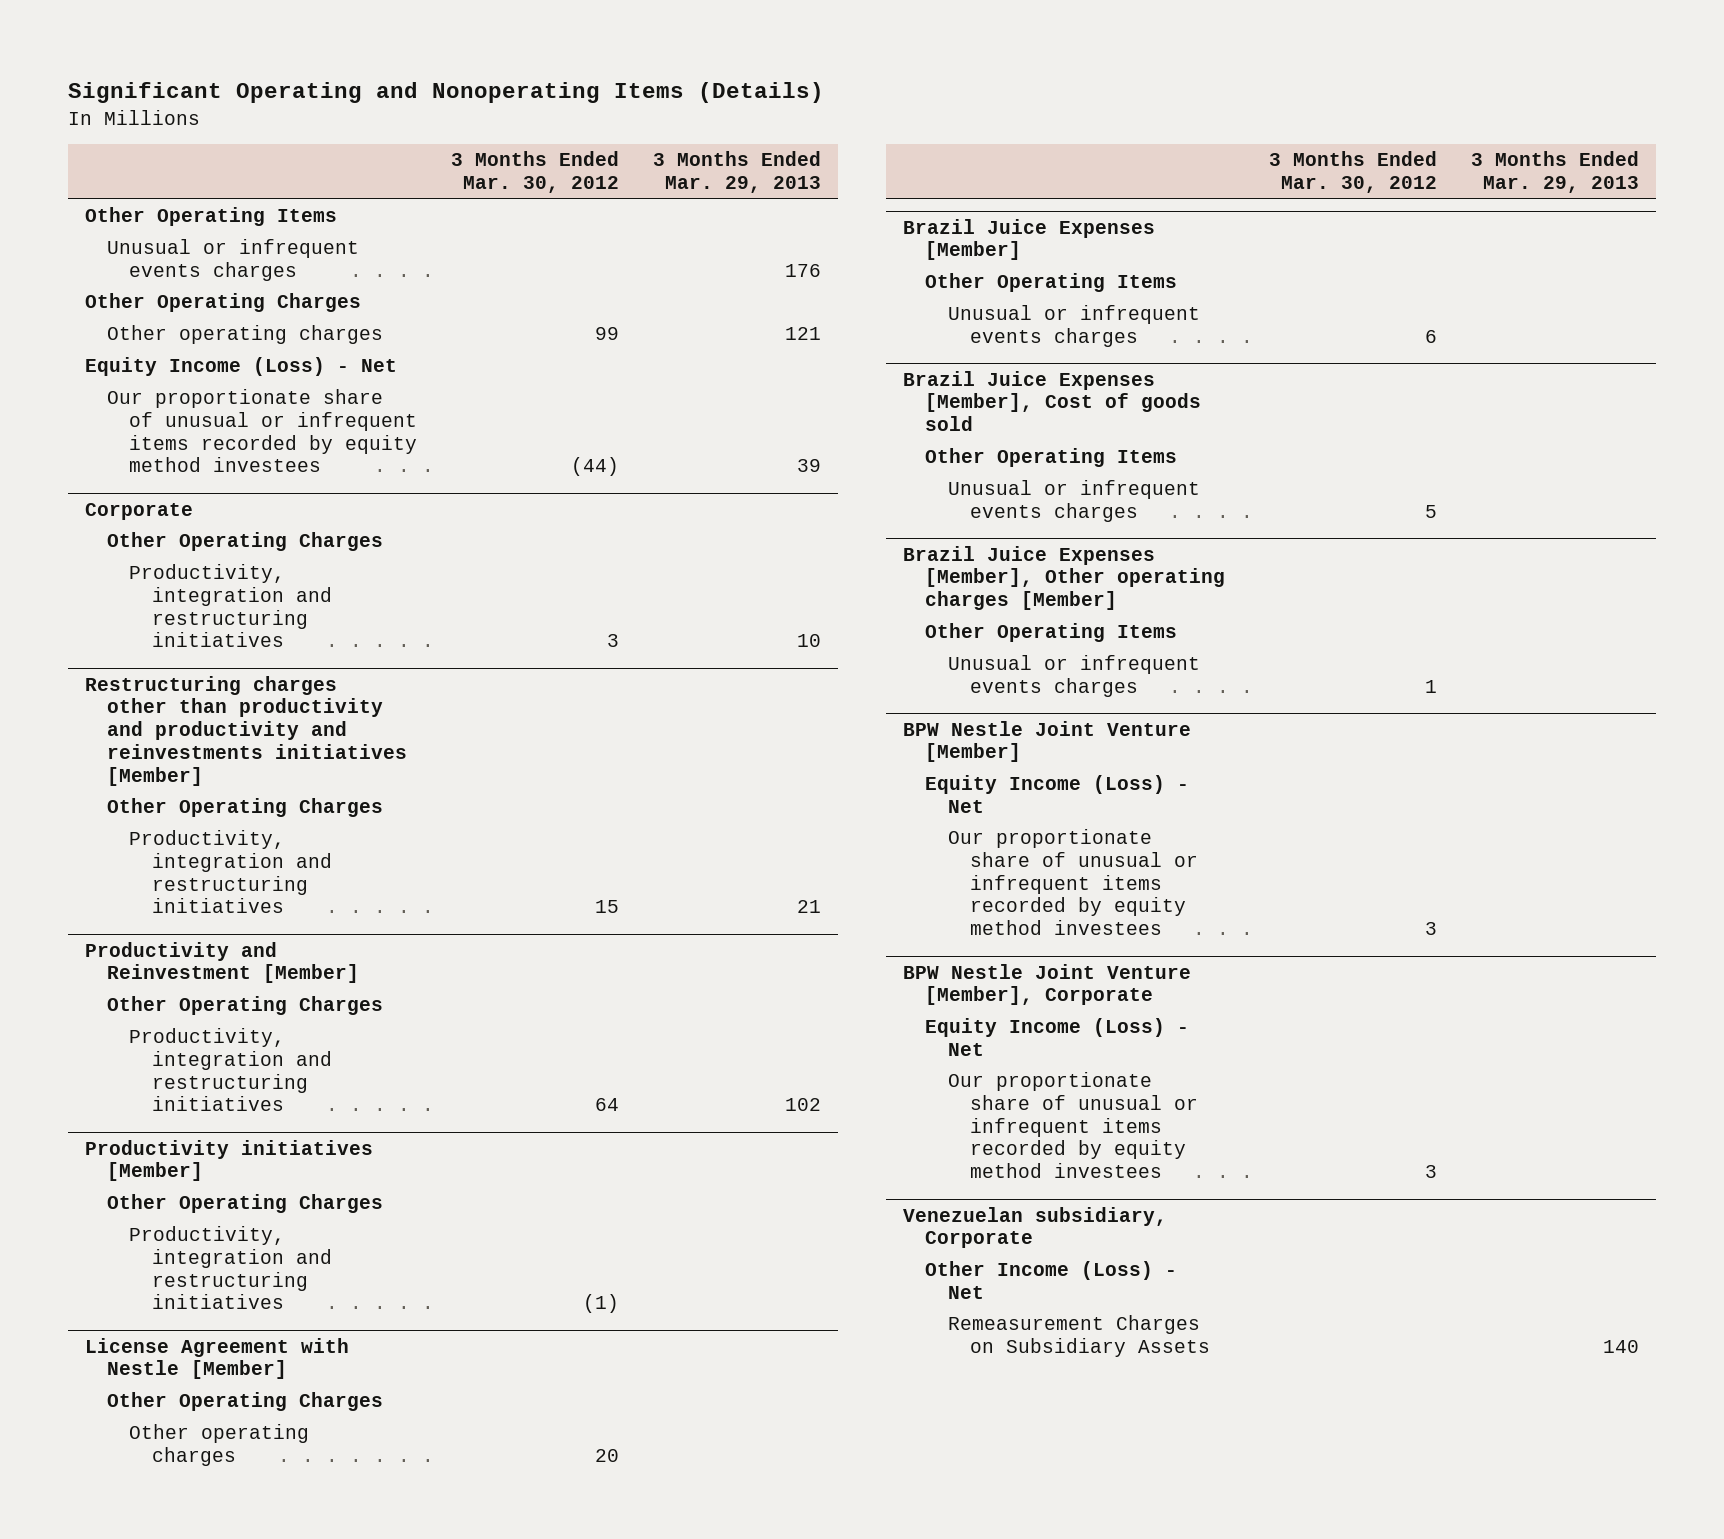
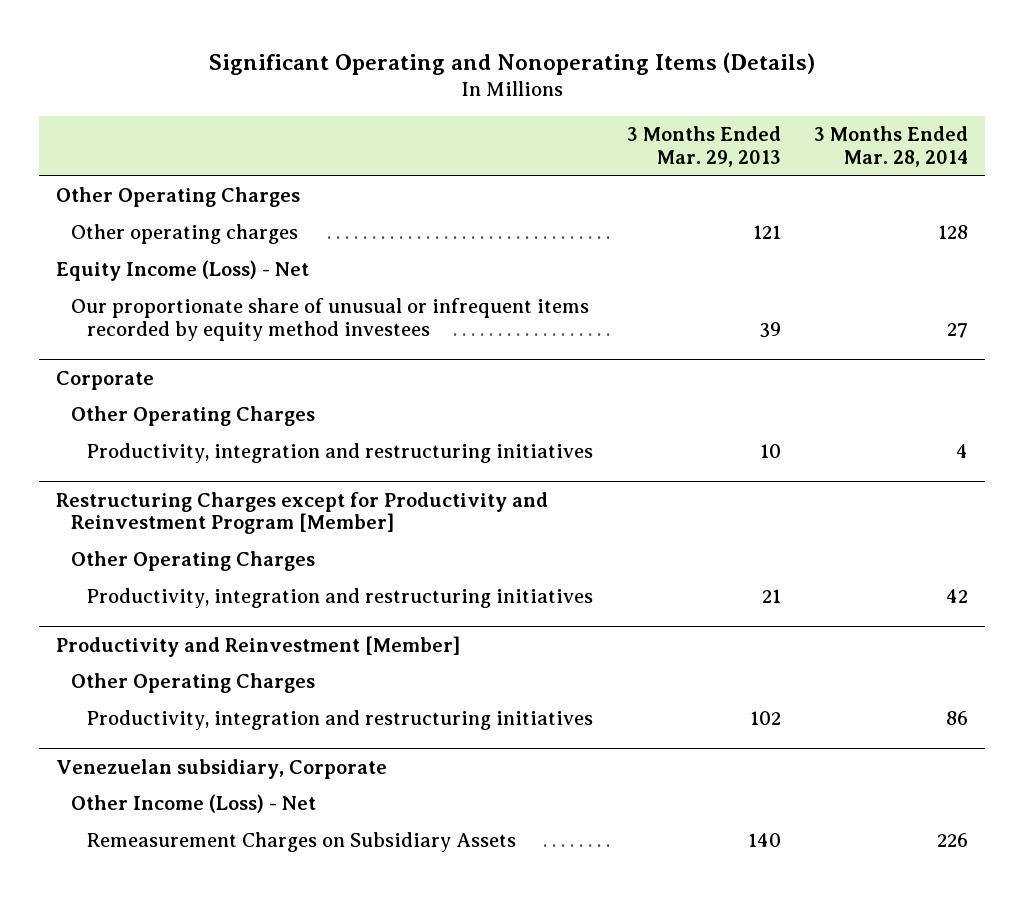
- | 3 Months Ended Mar. 30, 2012 | 3 Months Ended Mar. 29, 2013
+ | 3 Months Ended Mar. 29, 2013 | 3 Months Ended Mar. 28, 2014
- Other Operating Items
- Unusual or infrequent events charges | | 176
- Restructuring charges other than productivity and productivity and reinvestments initiatives [Member]
+ Restructuring Charges except for Productivity and Reinvestment Program [Member]
- Productivity initiatives [Member]
- Other Operating Charges
- Productivity, integration and restructuring initiatives | (1) |
- License Agreement with Nestle [Member]
- Other Operating Charges
- Other operating charges | 20 |
- Brazil Juice Expenses [Member]
- Other Operating Items
- Unusual or infrequent events charges | 6 |
- Brazil Juice Expenses [Member], Cost of goods sold
- Other Operating Items
- Unusual or infrequent events charges | 5 |
- Brazil Juice Expenses [Member], Other operating charges [Member]
- Other Operating Items
- Unusual or infrequent events charges | 1 |
- BPW Nestle Joint Venture [Member]
- Equity Income (Loss) - Net
- Our proportionate share of unusual or infrequent items recorded by equity method investees | 3 |
- BPW Nestle Joint Venture [Member], Corporate
- Equity Income (Loss) - Net
- Our proportionate share of unusual or infrequent items recorded by equity method investees | 3 |

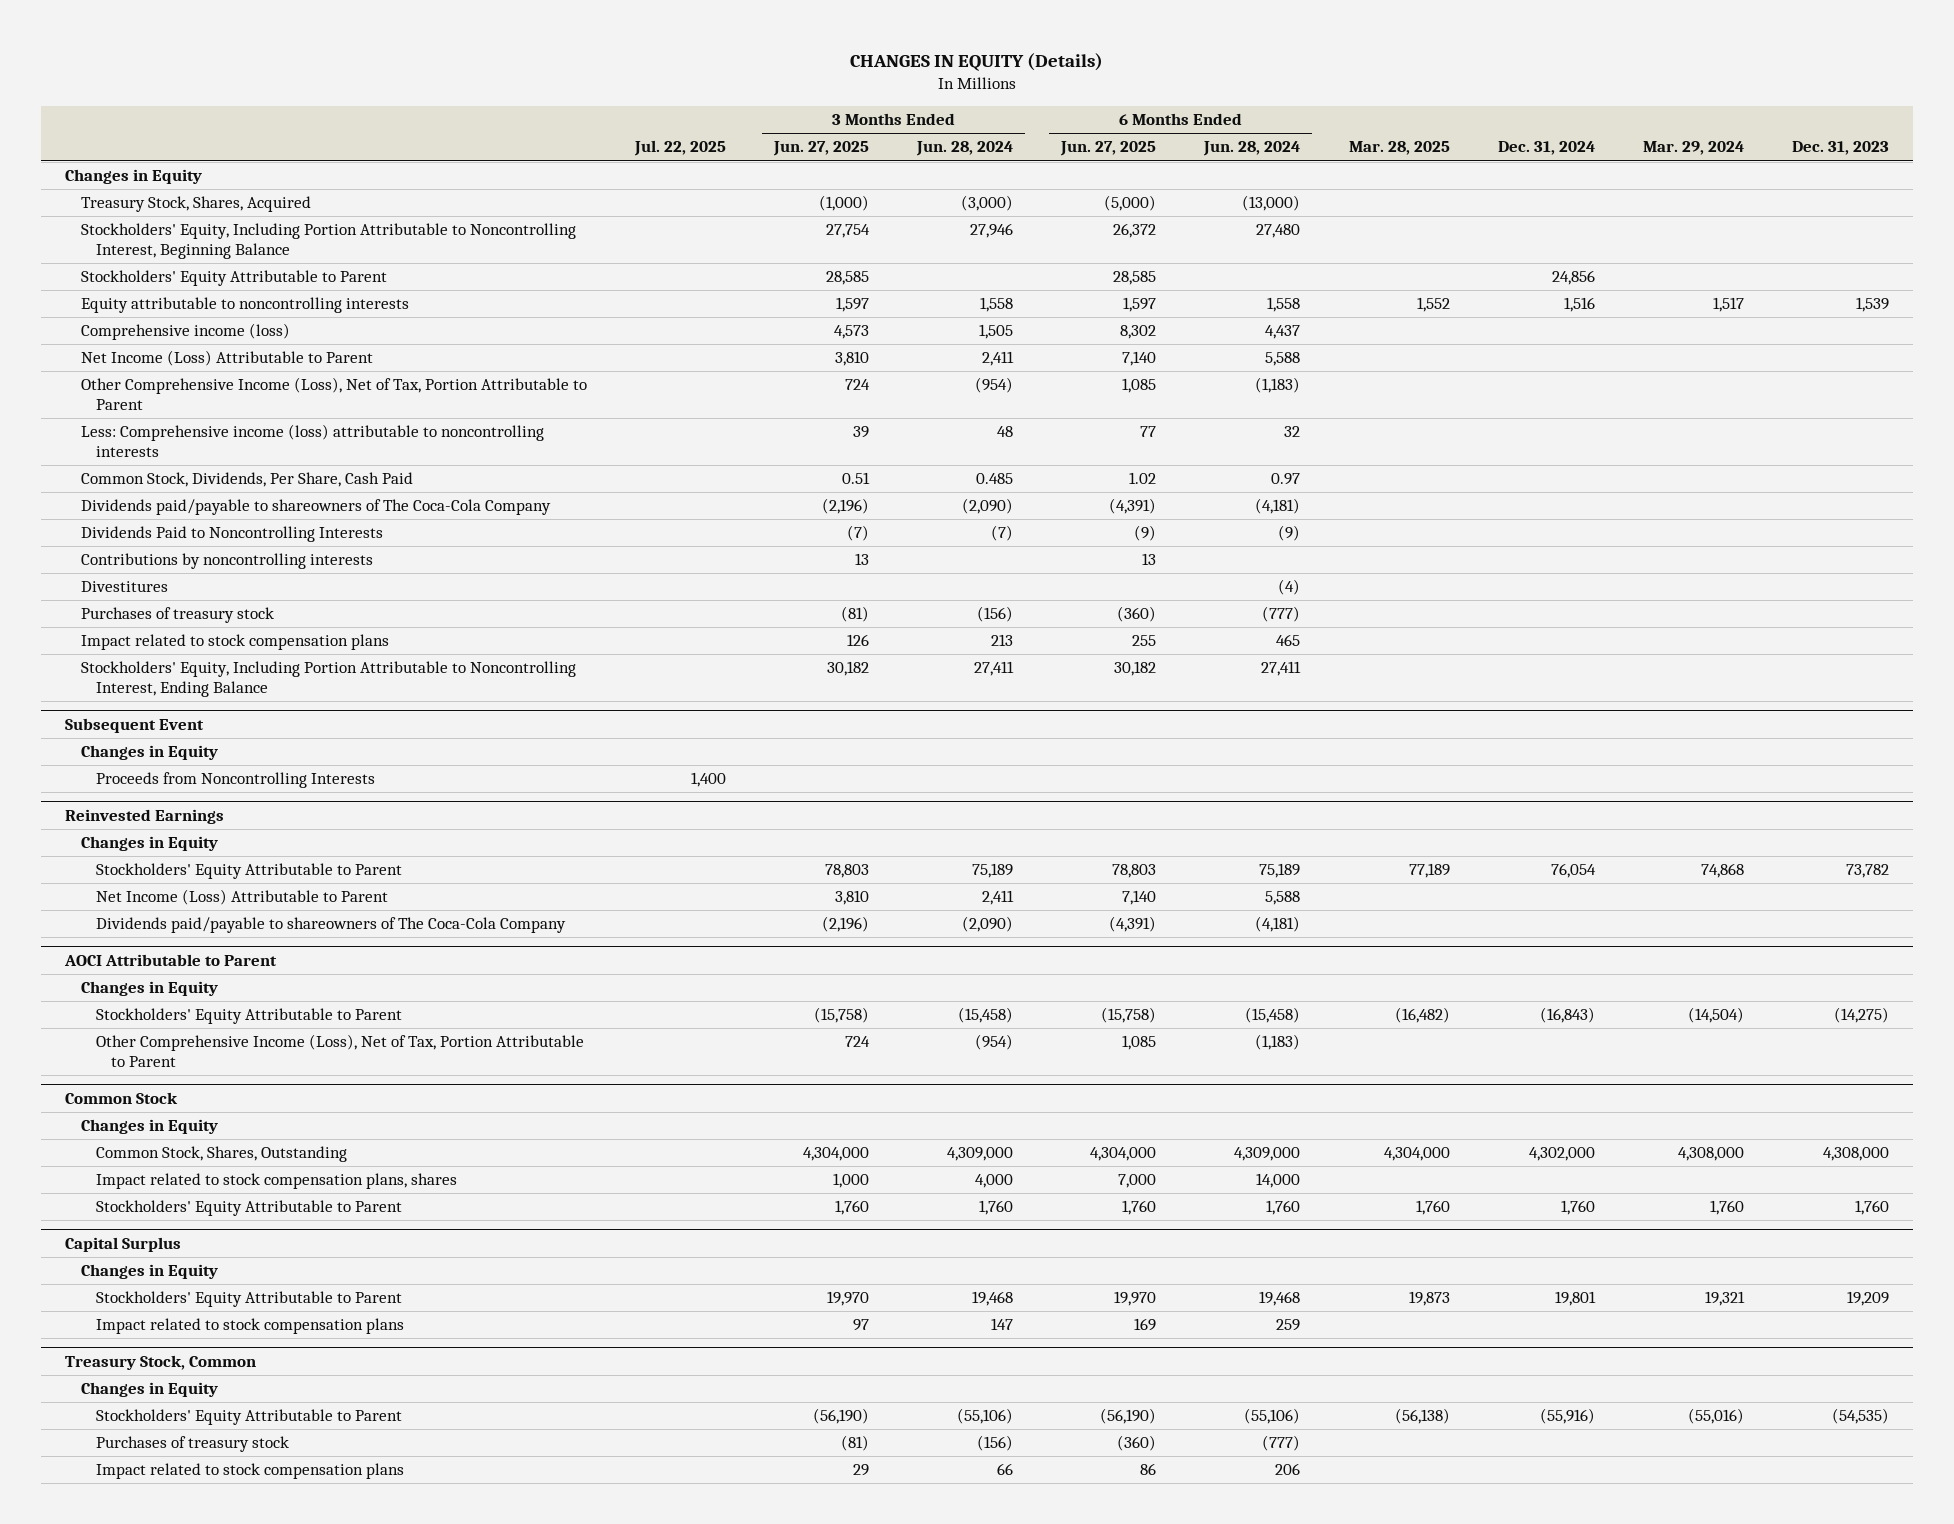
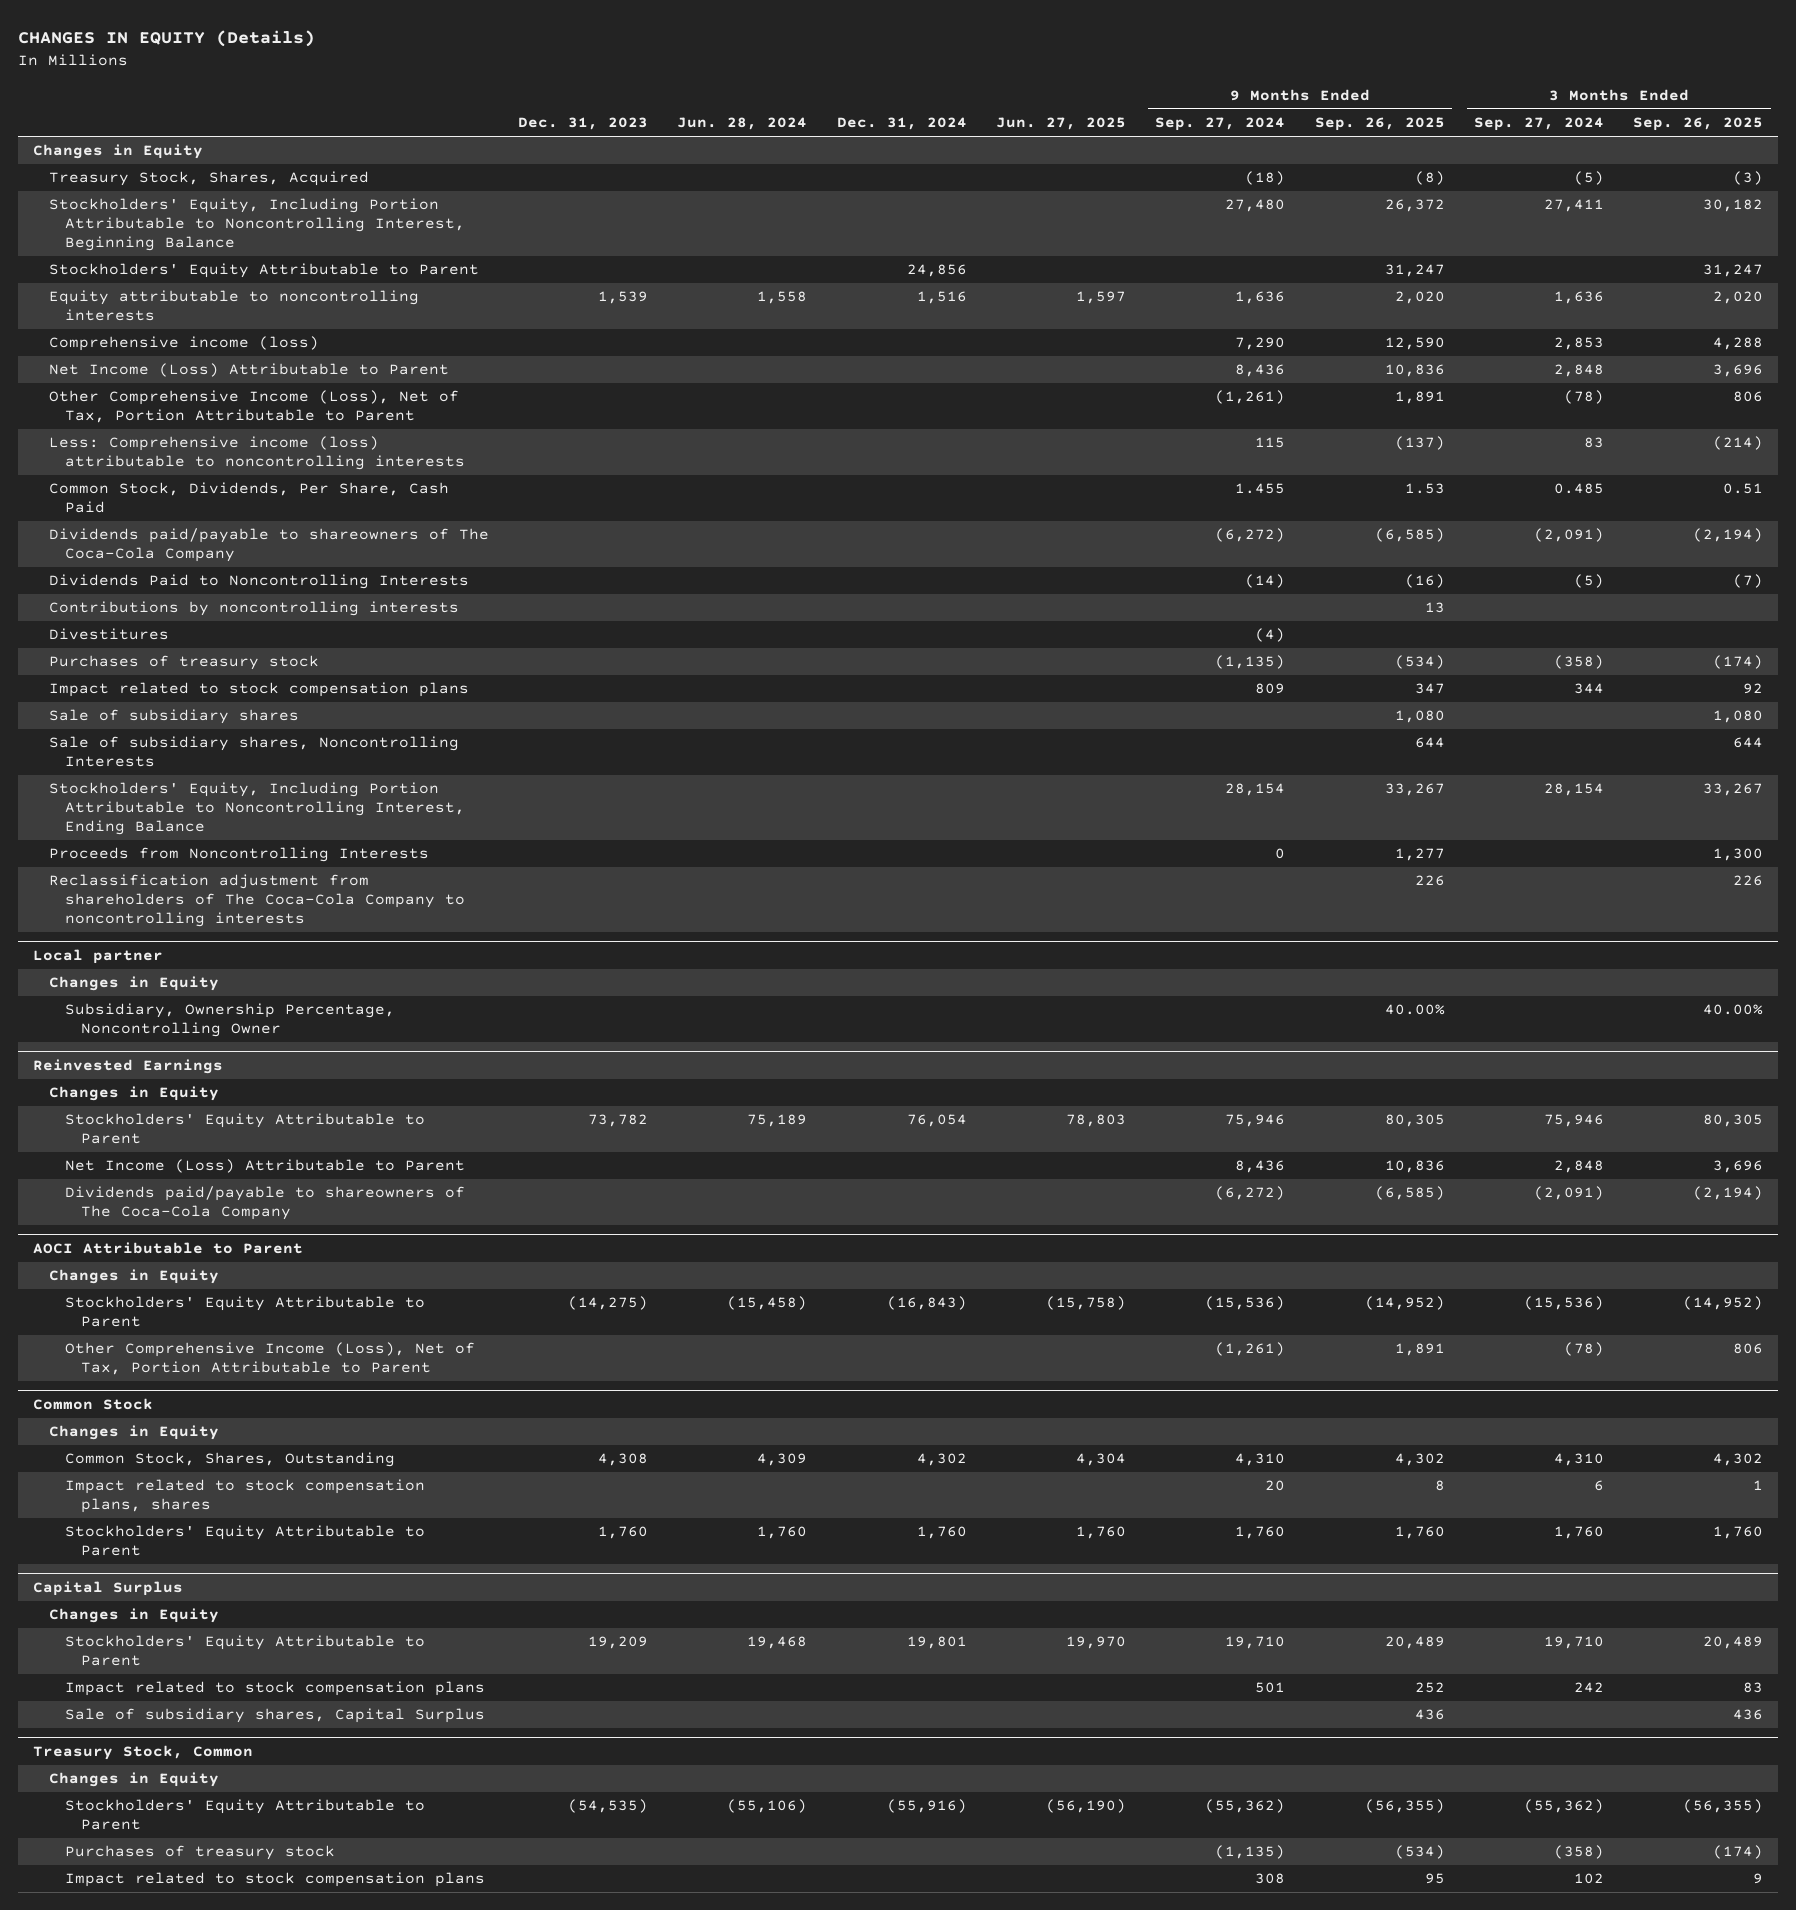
- | Jul. 22, 2025 | 3 Months Ended Jun. 27, 2025 | 3 Months Ended Jun. 28, 2024 | 6 Months Ended Jun. 27, 2025 | 6 Months Ended Jun. 28, 2024 | Mar. 28, 2025 | Dec. 31, 2024 | Mar. 29, 2024 | Dec. 31, 2023
+ | Dec. 31, 2023 | Jun. 28, 2024 | Dec. 31, 2024 | Jun. 27, 2025 | 9 Months Ended Sep. 27, 2024 | 9 Months Ended Sep. 26, 2025 | 3 Months Ended Sep. 27, 2024 | 3 Months Ended Sep. 26, 2025
+ Sale of subsidiary shares | | | | | | 1,080 | | 1,080
+ Sale of subsidiary shares, Noncontrolling Interests | | | | | | 644 | | 644
- Subsequent Event
- Changes in Equity
- Proceeds from Noncontrolling Interests | 1,400 | | | | | | | |
+ Proceeds from Noncontrolling Interests | | | | | 0 | 1,277 | | 1,300
+ Reclassification adjustment from shareholders of The Coca-Cola Company to noncontrolling interests | | | | | | 226 | | 226
+ Local partner
+ Changes in Equity
+ Subsidiary, Ownership Percentage, Noncontrolling Owner | | | | | | 40.00% | | 40.00%
@ Common Stock
- Common Stock, Shares, Outstanding | | 4,304,000 | 4,309,000 | 4,304,000 | 4,309,000 | 4,304,000 | 4,302,000 | 4,308,000 | 4,308,000
+ Common Stock, Shares, Outstanding | 4,308 | 4,309 | 4,302 | 4,304 | 4,310 | 4,302 | 4,310 | 4,302
@ Capital Surplus
+ Sale of subsidiary shares, Capital Surplus | | | | | | 436 | | 436

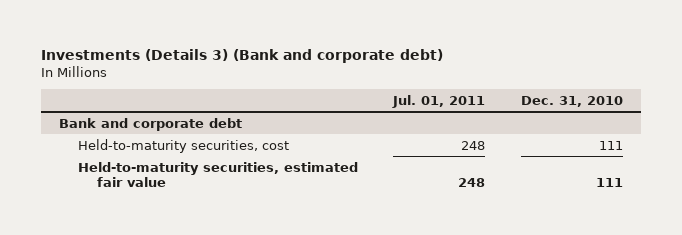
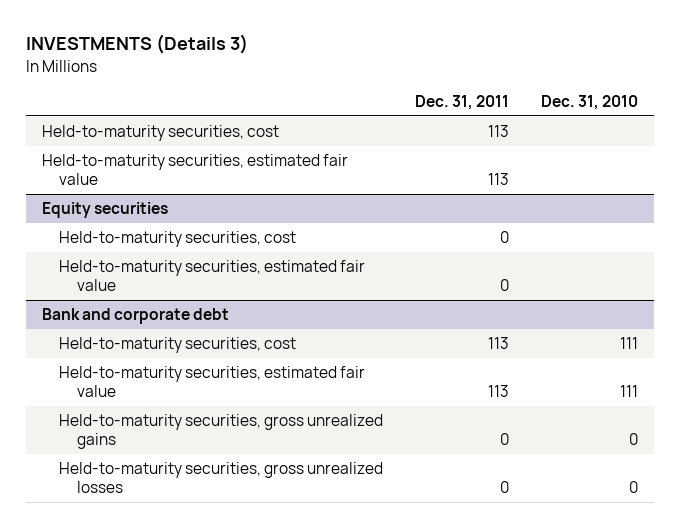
- Investments (Details 3) (Bank and corporate debt)
+ INVESTMENTS (Details 3)
- | Jul. 01, 2011 | Dec. 31, 2010
+ | Dec. 31, 2011 | Dec. 31, 2010
+ Held-to-maturity securities, cost | 113 |
+ Held-to-maturity securities, estimated fair value | 113 |
+ Equity securities
+ Held-to-maturity securities, cost | 0 |
+ Held-to-maturity securities, estimated fair value | 0 |
@ Bank and corporate debt
+ Held-to-maturity securities, gross unrealized gains | 0 | 0
+ Held-to-maturity securities, gross unrealized losses | 0 | 0

